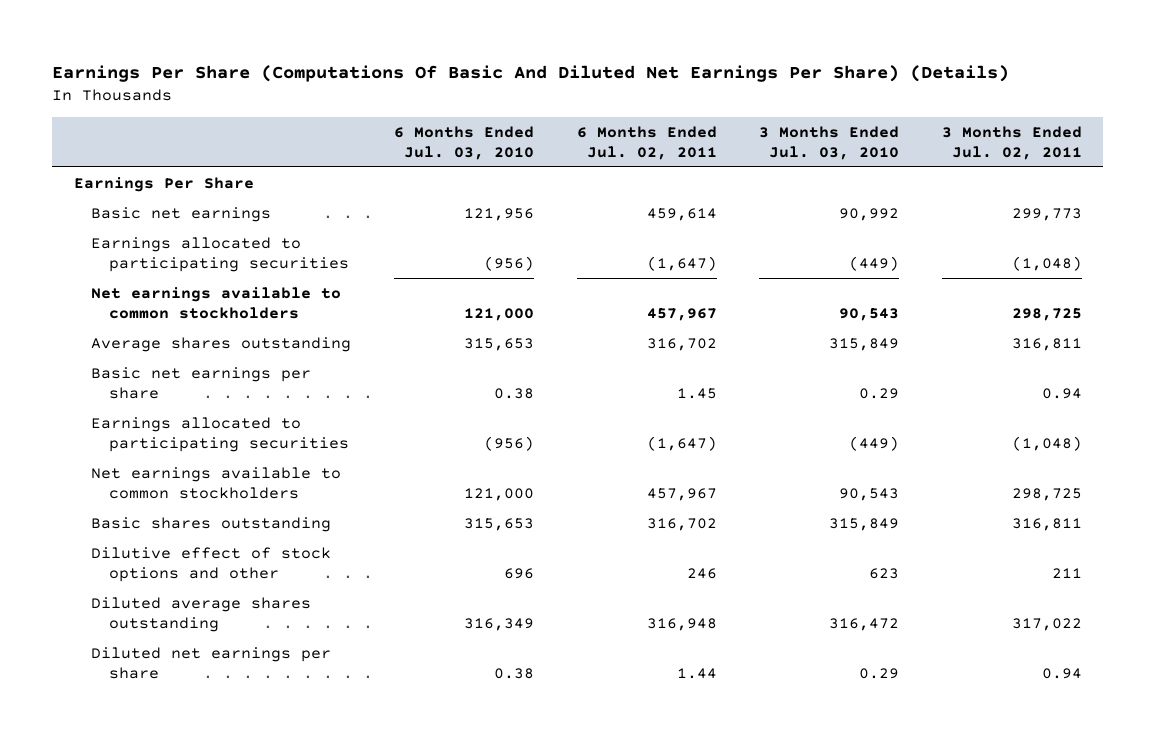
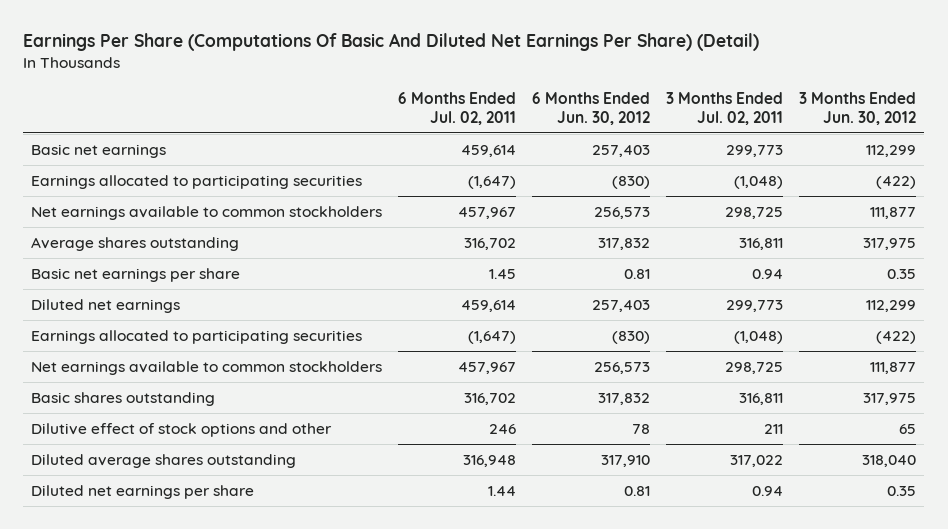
- Earnings Per Share (Computations Of Basic And Diluted Net Earnings Per Share) (Details)
+ Earnings Per Share (Computations Of Basic And Diluted Net Earnings Per Share) (Detail)
- | 6 Months Ended Jul. 03, 2010 | 6 Months Ended Jul. 02, 2011 | 3 Months Ended Jul. 03, 2010 | 3 Months Ended Jul. 02, 2011
+ | 6 Months Ended Jul. 02, 2011 | 6 Months Ended Jun. 30, 2012 | 3 Months Ended Jul. 02, 2011 | 3 Months Ended Jun. 30, 2012
- Earnings Per Share
+ Diluted net earnings | 459,614 | 257,403 | 299,773 | 112,299

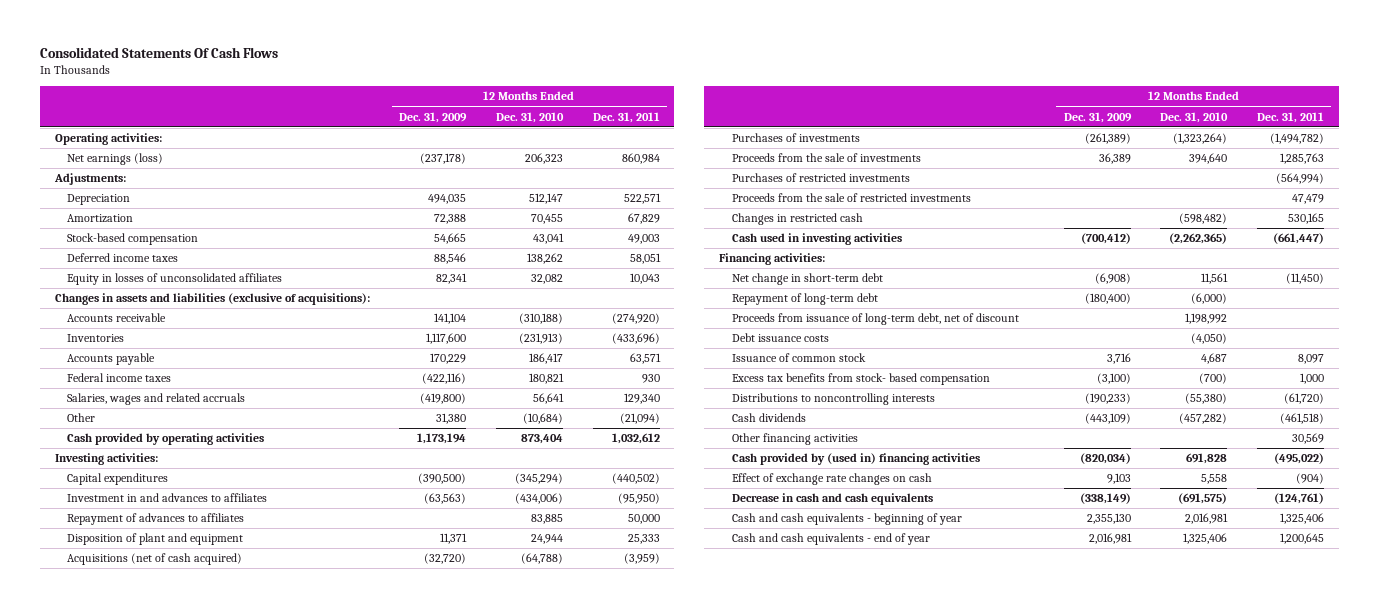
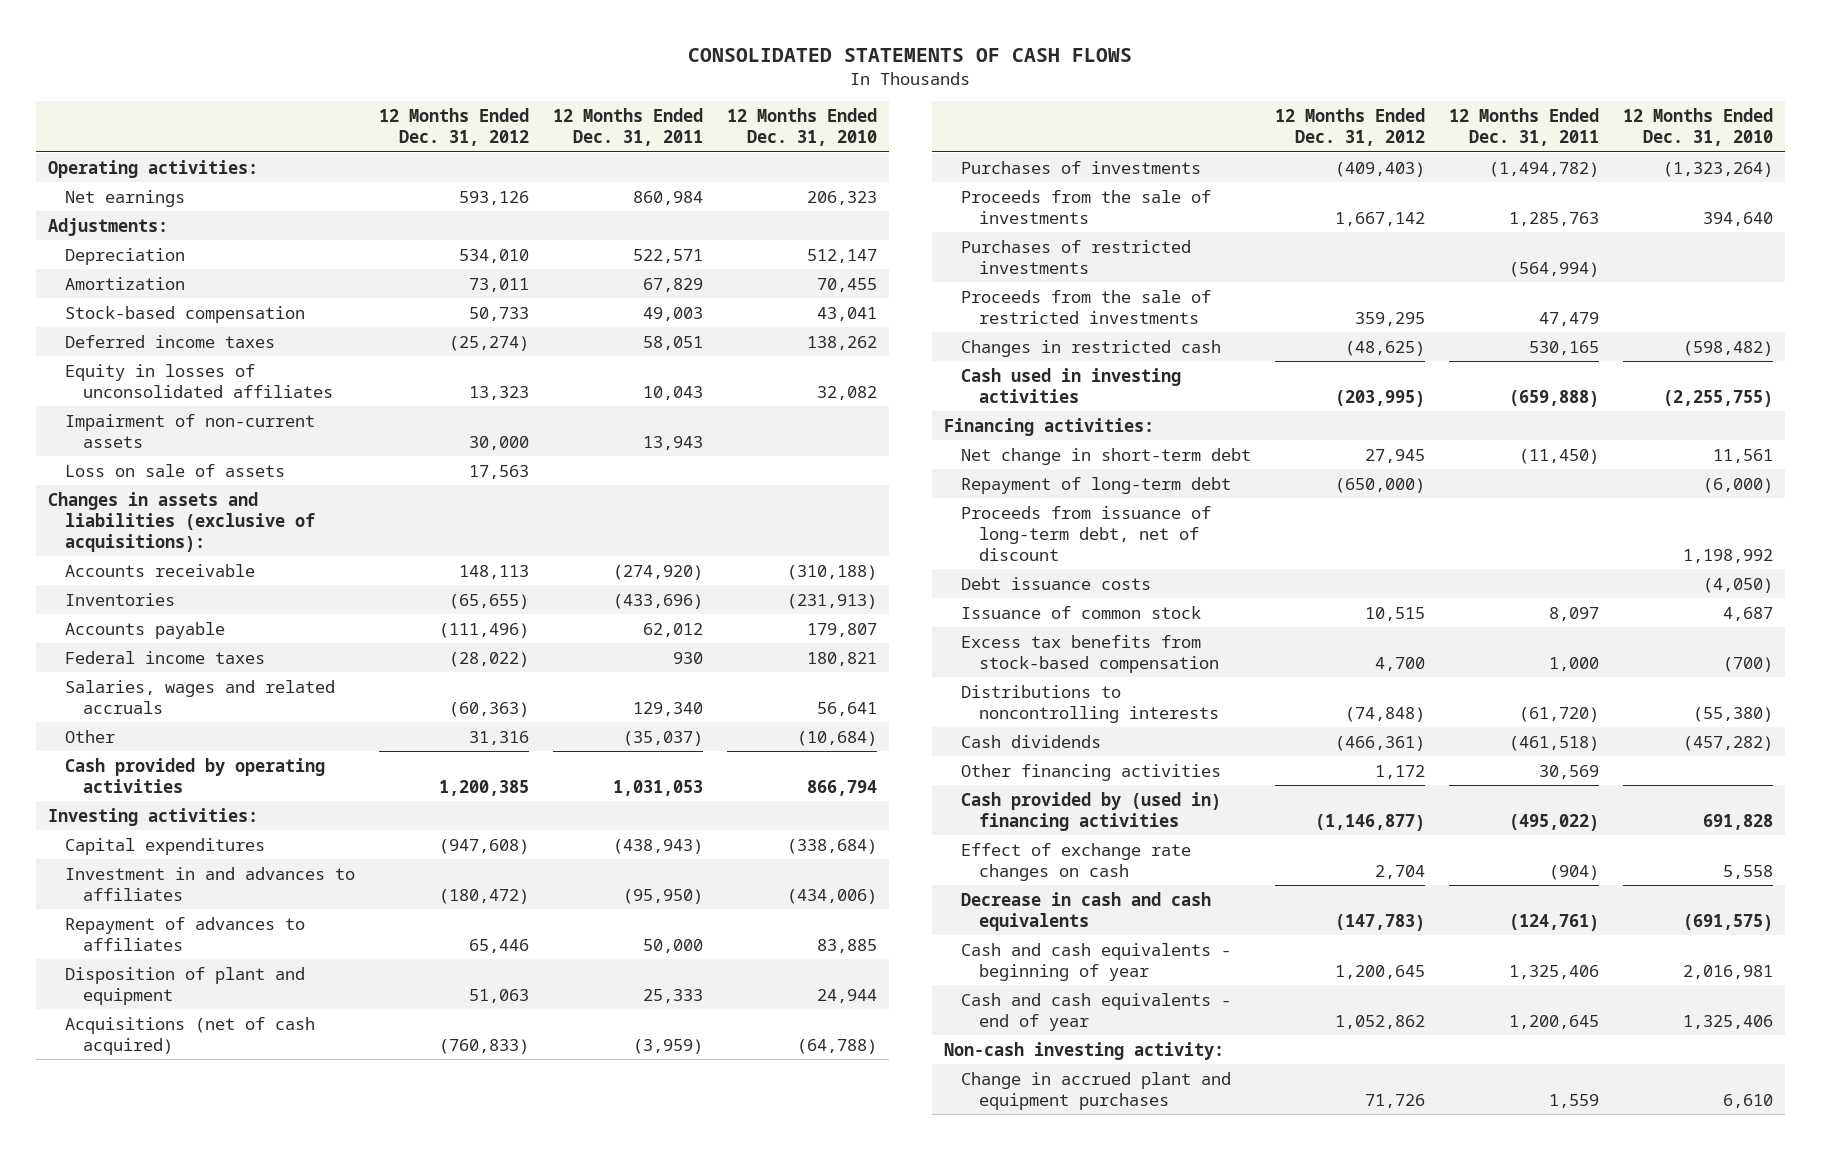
- Consolidated Statements Of Cash Flows
+ CONSOLIDATED STATEMENTS OF CASH FLOWS
- | 12 Months Ended Dec. 31, 2009 | 12 Months Ended Dec. 31, 2010 | 12 Months Ended Dec. 31, 2011
+ | 12 Months Ended Dec. 31, 2012 | 12 Months Ended Dec. 31, 2011 | 12 Months Ended Dec. 31, 2010
- Net earnings (loss) | (237,178) | 206,323 | 860,984
+ Net earnings | 593,126 | 860,984 | 206,323
+ Impairment of non-current assets | 30,000 | 13,943 |
+ Loss on sale of assets | 17,563 | |
- Accounts payable | 170,229 | 186,417 | 63,571
+ Accounts payable | (111,496) | 62,012 | 179,807
- Other | 31,380 | (10,684) | (21,094)
- Cash provided by operating activities | 1,173,194 | 873,404 | 1,032,612
+ Other | 31,316 | (35,037) | (10,684)
+ Cash provided by operating activities | 1,200,385 | 1,031,053 | 866,794
- Capital expenditures | (390,500) | (345,294) | (440,502)
+ Capital expenditures | (947,608) | (438,943) | (338,684)
- Cash used in investing activities | (700,412) | (2,262,365) | (661,447)
+ Cash used in investing activities | (203,995) | (659,888) | (2,255,755)
- Excess tax benefits from stock- based compensation | (3,100) | (700) | 1,000
+ Excess tax benefits from stock-based compensation | 4,700 | 1,000 | (700)
+ Non-cash investing activity:
+ Change in accrued plant and equipment purchases | 71,726 | 1,559 | 6,610

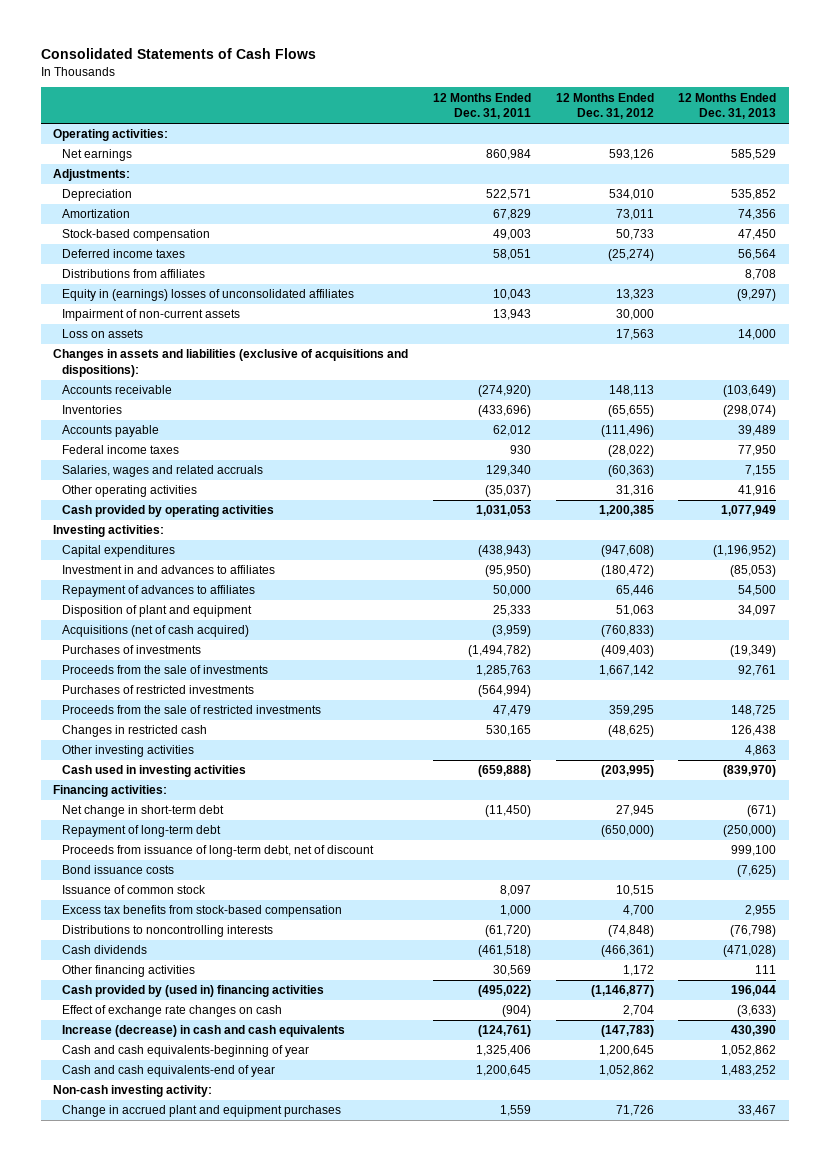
- CONSOLIDATED STATEMENTS OF CASH FLOWS
+ Consolidated Statements of Cash Flows
- | 12 Months Ended Dec. 31, 2012 | 12 Months Ended Dec. 31, 2011 | 12 Months Ended Dec. 31, 2010
+ | 12 Months Ended Dec. 31, 2011 | 12 Months Ended Dec. 31, 2012 | 12 Months Ended Dec. 31, 2013
- Equity in losses of unconsolidated affiliates | 13,323 | 10,043 | 32,082
+ Distributions from affiliates | | | 8,708
+ Equity in (earnings) losses of unconsolidated affiliates | 10,043 | 13,323 | (9,297)
- Loss on sale of assets | 17,563 | |
- Changes in assets and liabilities (exclusive of acquisitions):
+ Loss on assets | | 17,563 | 14,000
+ Changes in assets and liabilities (exclusive of acquisitions and dispositions):
- Other | 31,316 | (35,037) | (10,684)
+ Other operating activities | (35,037) | 31,316 | 41,916
+ Other investing activities | | | 4,863
- Debt issuance costs | | | (4,050)
+ Bond issuance costs | | | (7,625)
- Decrease in cash and cash equivalents | (147,783) | (124,761) | (691,575)
- Cash and cash equivalents - beginning of year | 1,200,645 | 1,325,406 | 2,016,981
- Cash and cash equivalents - end of year | 1,052,862 | 1,200,645 | 1,325,406
+ Increase (decrease) in cash and cash equivalents | (124,761) | (147,783) | 430,390
+ Cash and cash equivalents-beginning of year | 1,325,406 | 1,200,645 | 1,052,862
+ Cash and cash equivalents-end of year | 1,200,645 | 1,052,862 | 1,483,252

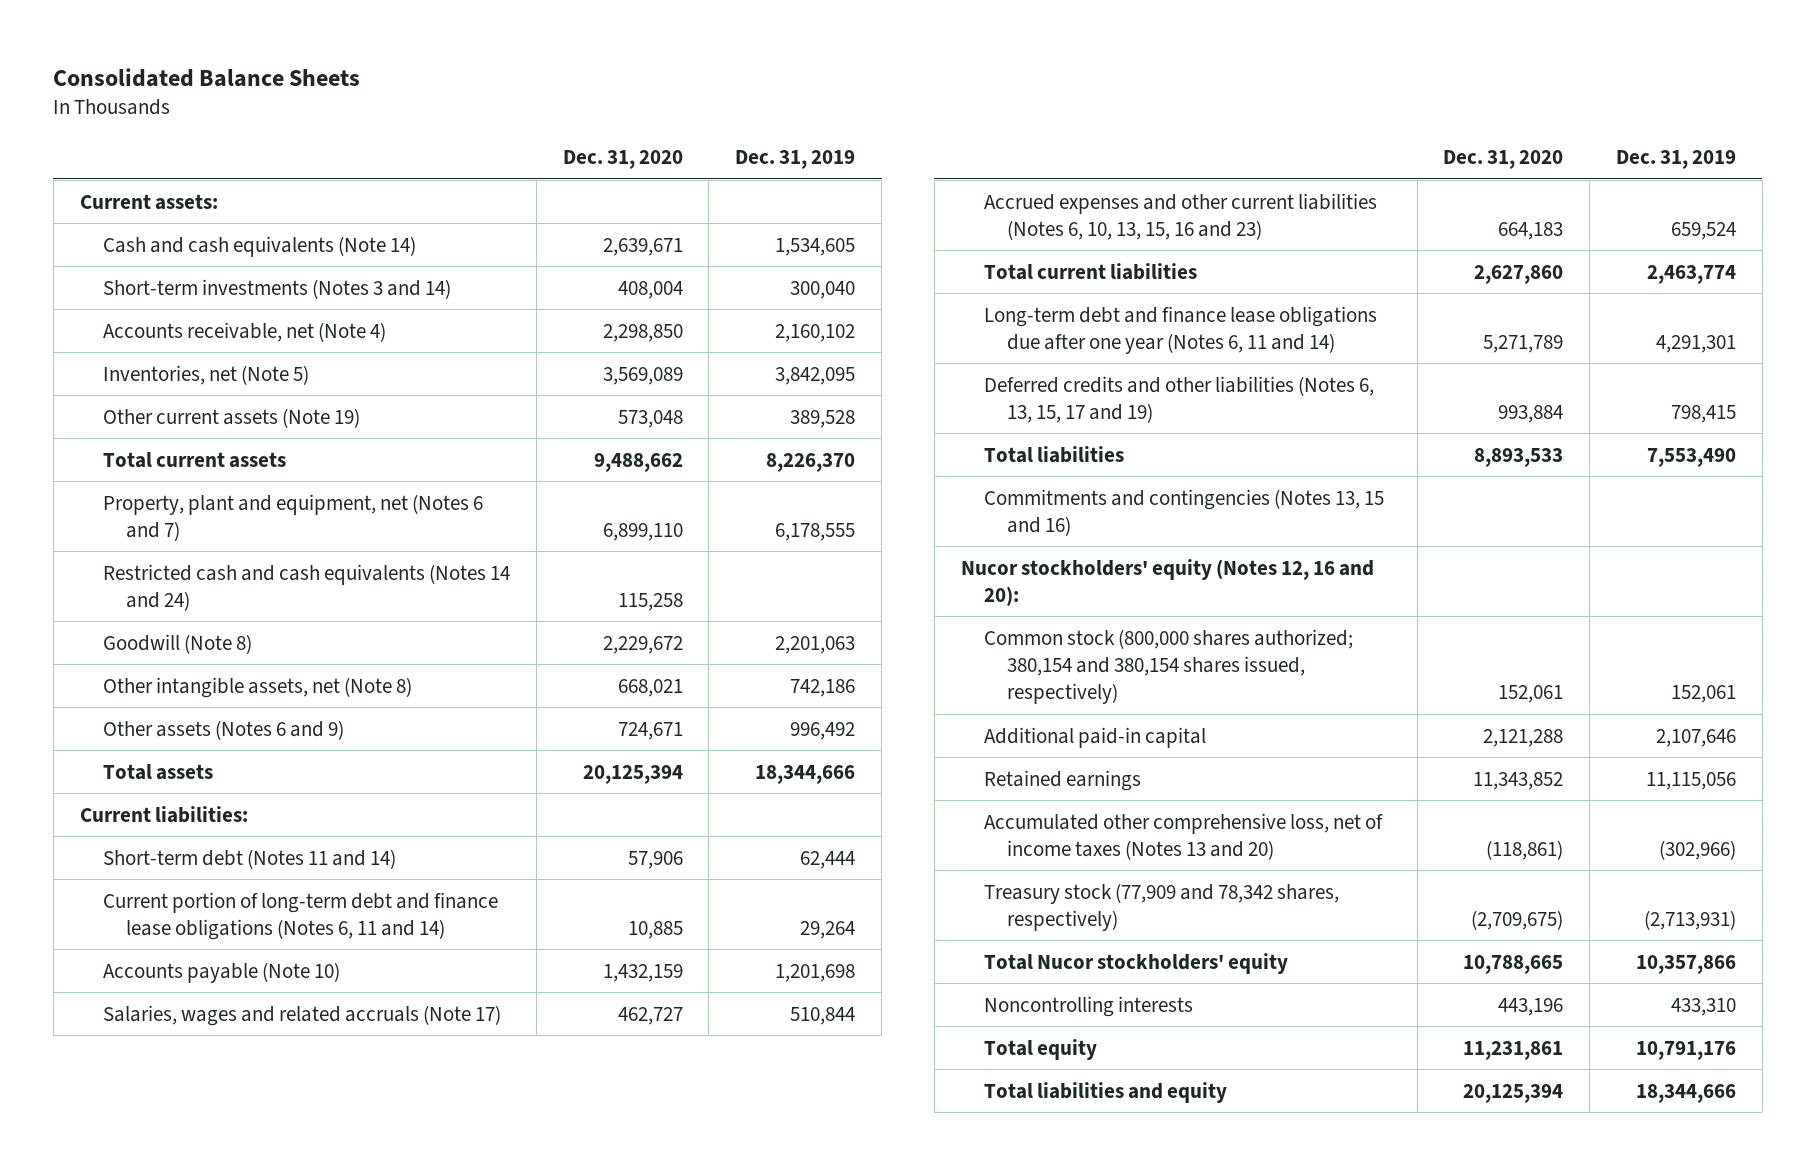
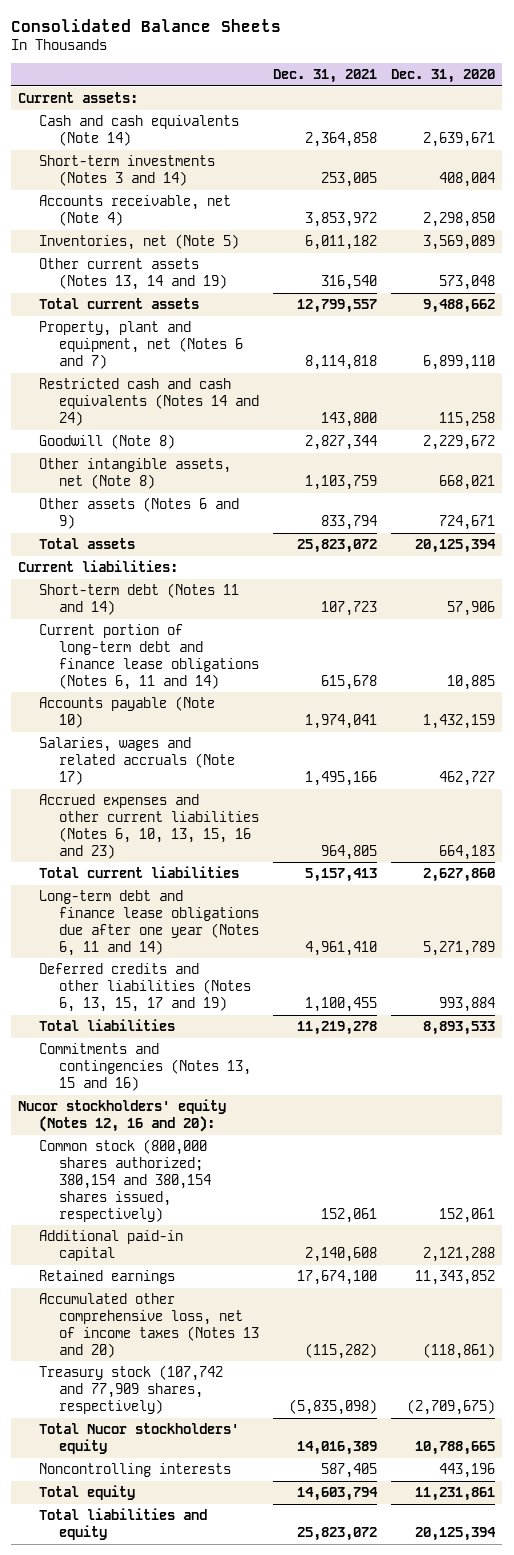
- | Dec. 31, 2020 | Dec. 31, 2019
+ | Dec. 31, 2021 | Dec. 31, 2020
- Other current assets (Note 19) | 573,048 | 389,528
+ Other current assets (Notes 13, 14 and 19) | 316,540 | 573,048
- Treasury stock (77,909 and 78,342 shares, respectively) | (2,709,675) | (2,713,931)
+ Treasury stock (107,742 and 77,909 shares, respectively) | (5,835,098) | (2,709,675)

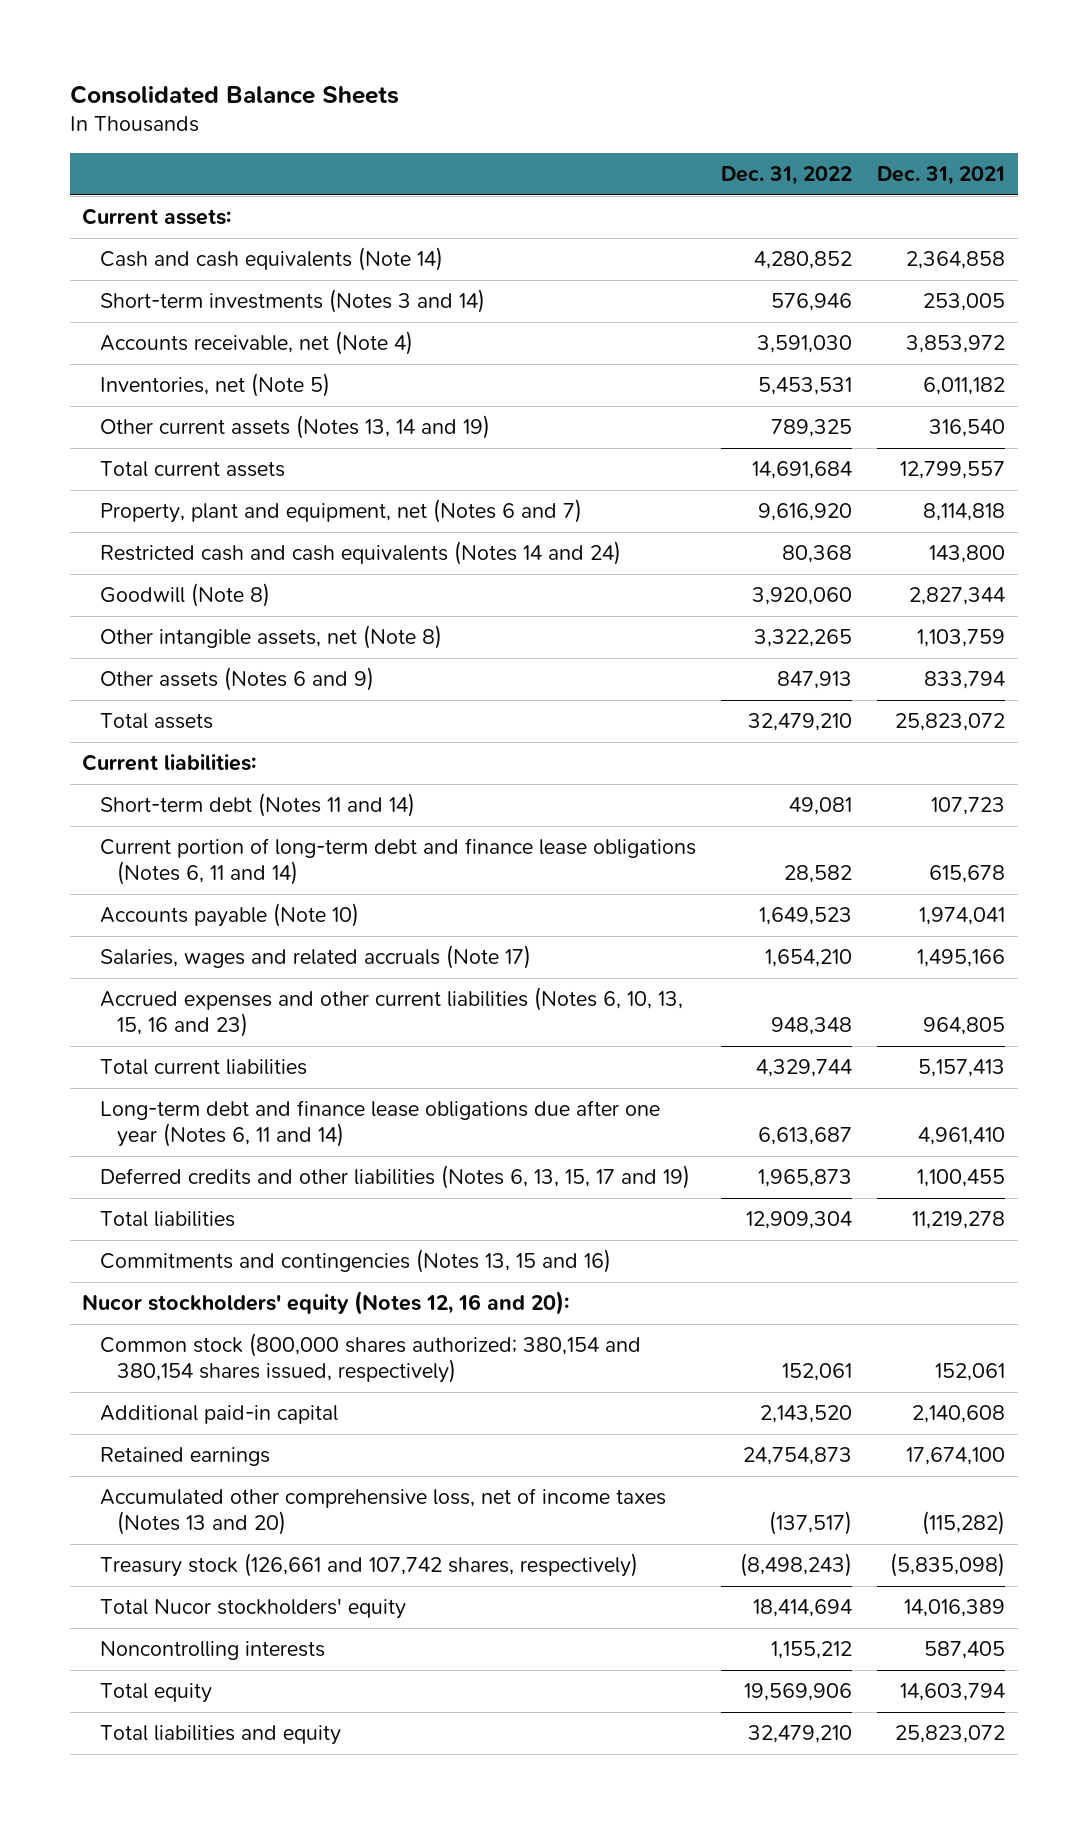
- | Dec. 31, 2021 | Dec. 31, 2020
+ | Dec. 31, 2022 | Dec. 31, 2021
- Treasury stock (107,742 and 77,909 shares, respectively) | (5,835,098) | (2,709,675)
+ Treasury stock (126,661 and 107,742 shares, respectively) | (8,498,243) | (5,835,098)

